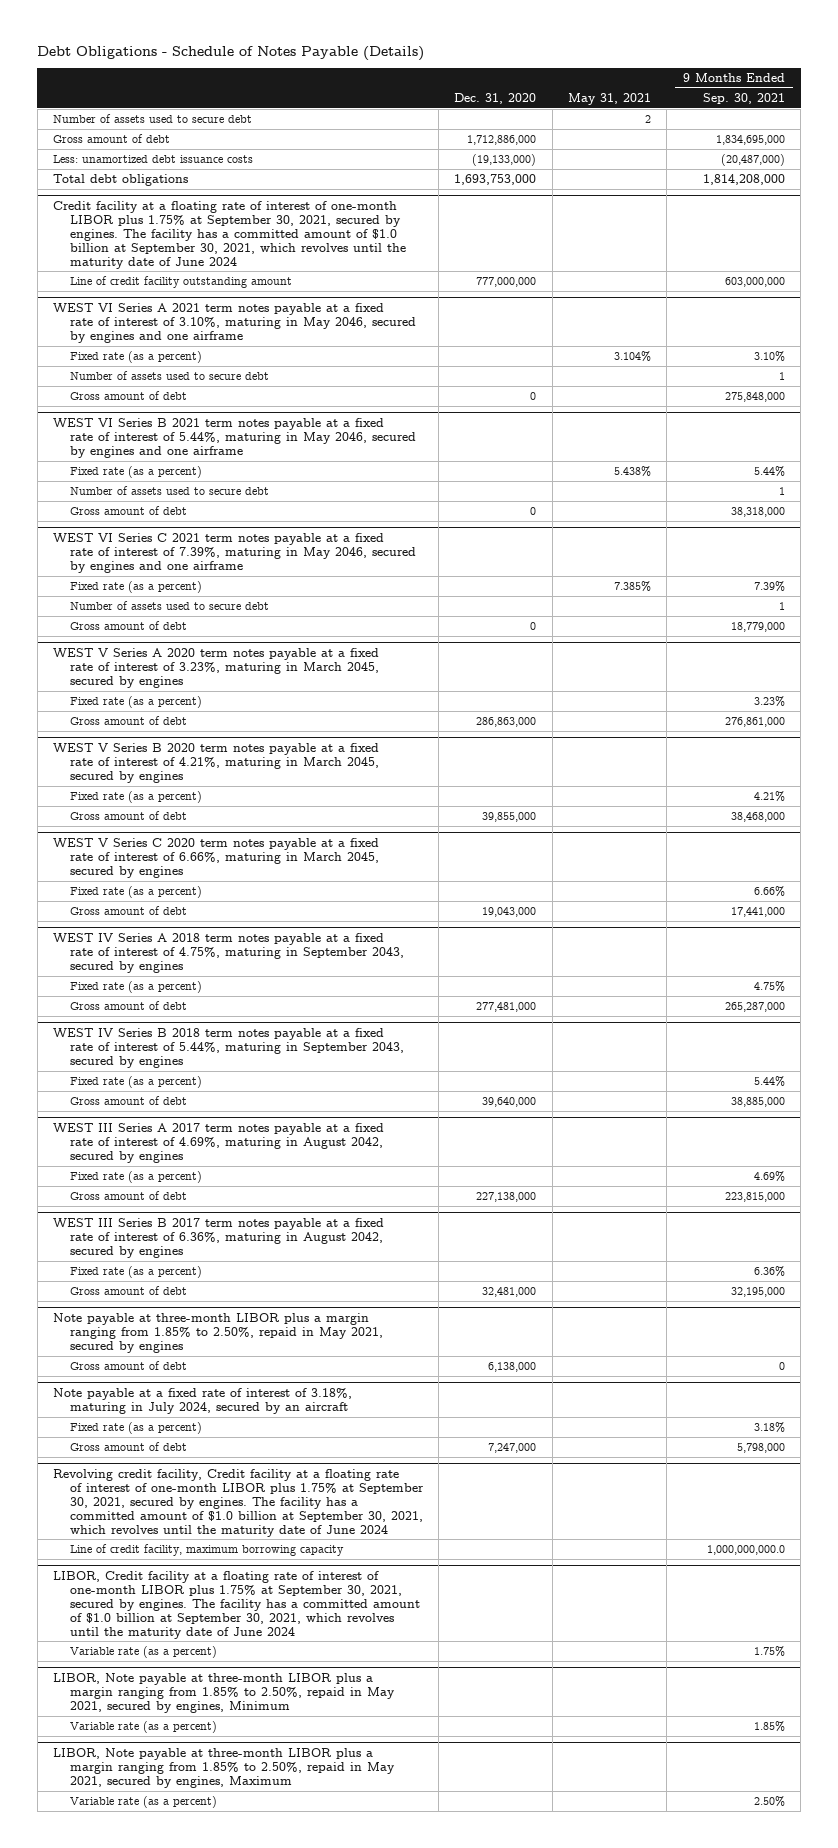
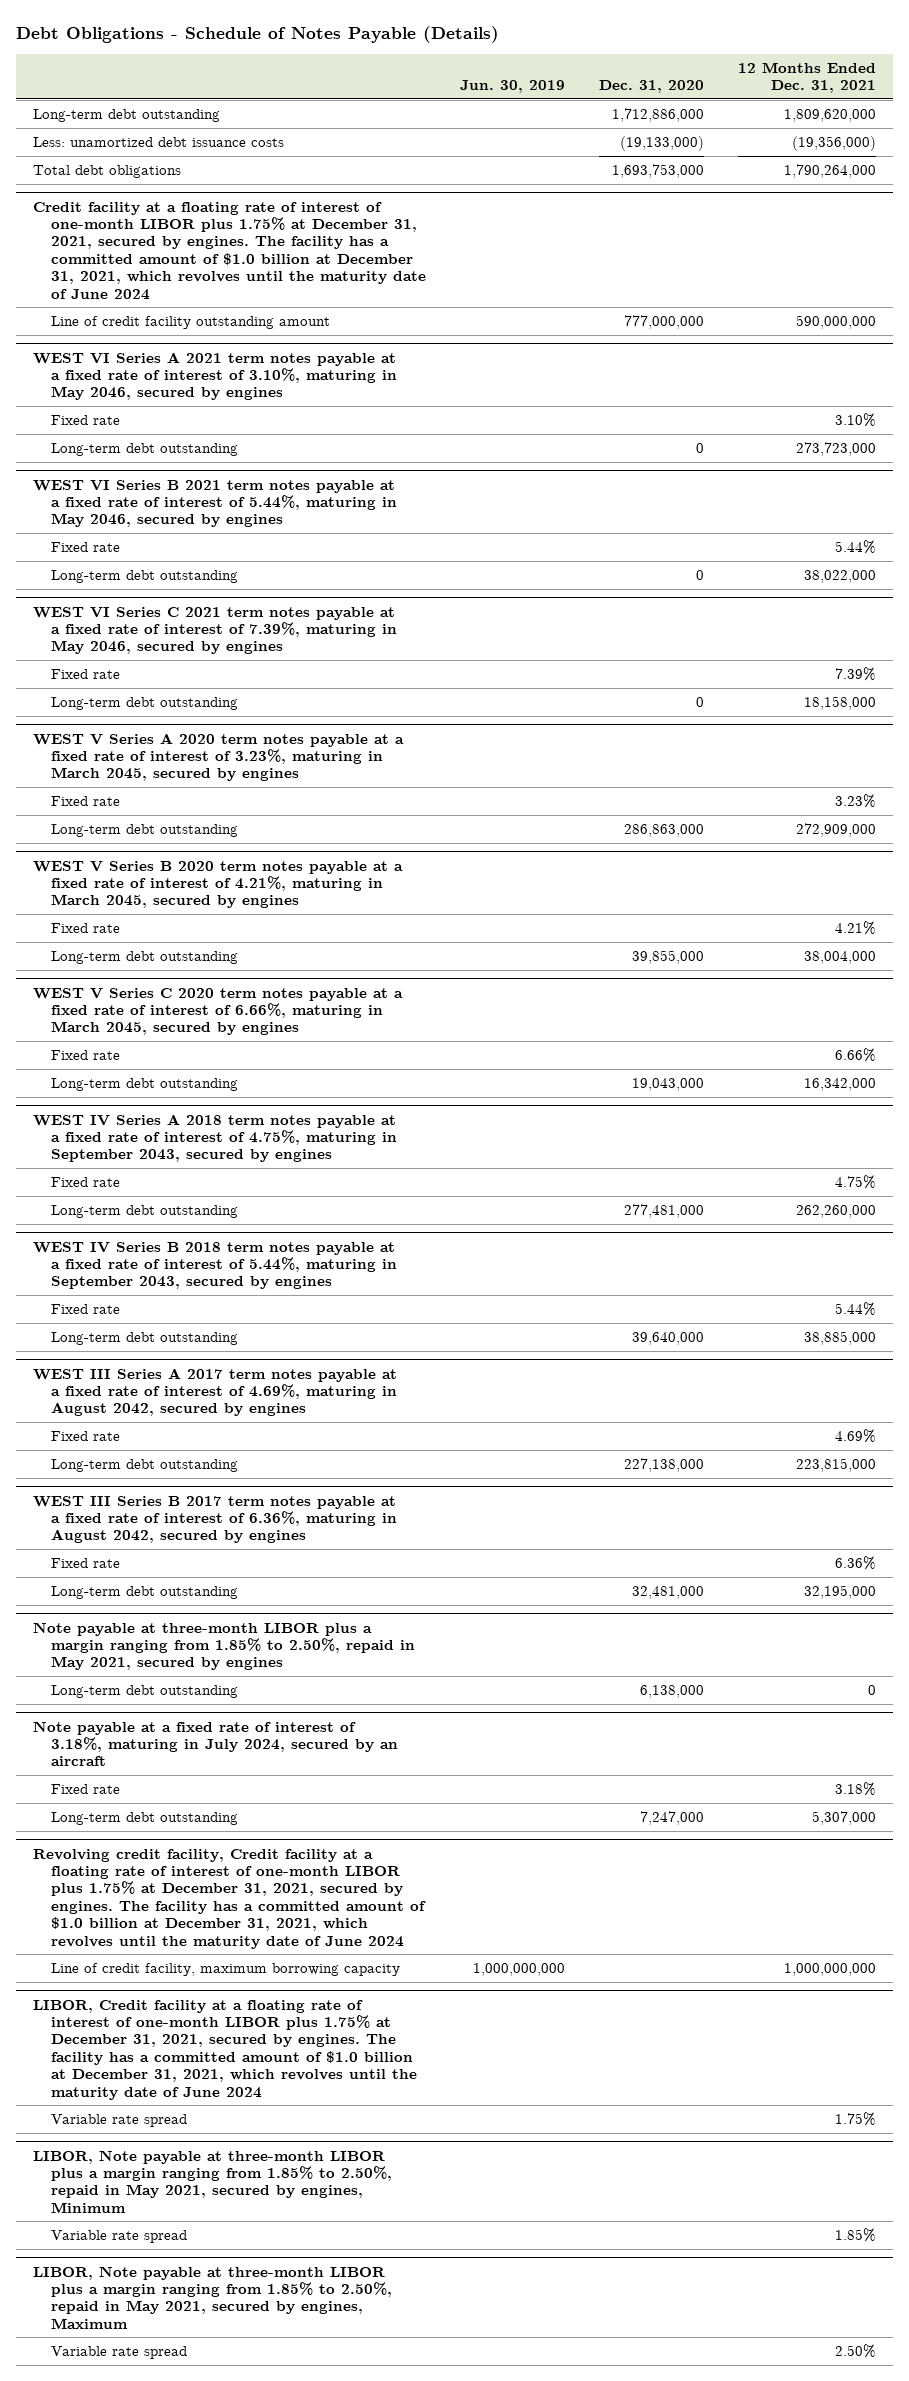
- | Dec. 31, 2020 | May 31, 2021 | 9 Months Ended Sep. 30, 2021
+ | Jun. 30, 2019 | Dec. 31, 2020 | 12 Months Ended Dec. 31, 2021
- Number of assets used to secure debt | | 2 |
- Gross amount of debt | 1,712,886,000 | | 1,834,695,000
+ Long-term debt outstanding | | 1,712,886,000 | 1,809,620,000
- Credit facility at a floating rate of interest of one-month LIBOR plus 1.75% at September 30, 2021, secured by engines. The facility has a committed amount of $1.0 billion at September 30, 2021, which revolves until the maturity date of June 2024
+ Credit facility at a floating rate of interest of one-month LIBOR plus 1.75% at December 31, 2021, secured by engines. The facility has a committed amount of $1.0 billion at December 31, 2021, which revolves until the maturity date of June 2024
- WEST VI Series A 2021 term notes payable at a fixed rate of interest of 3.10%, maturing in May 2046, secured by engines and one airframe
- Fixed rate (as a percent) | | 3.104% | 3.10%
- Number of assets used to secure debt | | | 1
- Gross amount of debt | 0 | | 275,848,000
- WEST VI Series B 2021 term notes payable at a fixed rate of interest of 5.44%, maturing in May 2046, secured by engines and one airframe
- Fixed rate (as a percent) | | 5.438% | 5.44%
- Number of assets used to secure debt | | | 1
- Gross amount of debt | 0 | | 38,318,000
- WEST VI Series C 2021 term notes payable at a fixed rate of interest of 7.39%, maturing in May 2046, secured by engines and one airframe
- Fixed rate (as a percent) | | 7.385% | 7.39%
- Number of assets used to secure debt | | | 1
- Gross amount of debt | 0 | | 18,779,000
+ WEST VI Series A 2021 term notes payable at a fixed rate of interest of 3.10%, maturing in May 2046, secured by engines
+ Fixed rate | | | 3.10%
+ Long-term debt outstanding | | 0 | 273,723,000
+ WEST VI Series B 2021 term notes payable at a fixed rate of interest of 5.44%, maturing in May 2046, secured by engines
+ Fixed rate | | | 5.44%
+ Long-term debt outstanding | | 0 | 38,022,000
+ WEST VI Series C 2021 term notes payable at a fixed rate of interest of 7.39%, maturing in May 2046, secured by engines
+ Fixed rate | | | 7.39%
+ Long-term debt outstanding | | 0 | 18,158,000
@ WEST V Series A 2020 term notes payable at a fixed rate of interest of 3.23%, maturing in March 2045, secured by engines
- Fixed rate (as a percent) | | | 3.23%
- Gross amount of debt | 286,863,000 | | 276,861,000
+ Fixed rate | | | 3.23%
+ Long-term debt outstanding | | 286,863,000 | 272,909,000
@ WEST V Series B 2020 term notes payable at a fixed rate of interest of 4.21%, maturing in March 2045, secured by engines
- Fixed rate (as a percent) | | | 4.21%
- Gross amount of debt | 39,855,000 | | 38,468,000
+ Fixed rate | | | 4.21%
+ Long-term debt outstanding | | 39,855,000 | 38,004,000
@ WEST V Series C 2020 term notes payable at a fixed rate of interest of 6.66%, maturing in March 2045, secured by engines
- Fixed rate (as a percent) | | | 6.66%
- Gross amount of debt | 19,043,000 | | 17,441,000
+ Fixed rate | | | 6.66%
+ Long-term debt outstanding | | 19,043,000 | 16,342,000
@ WEST IV Series A 2018 term notes payable at a fixed rate of interest of 4.75%, maturing in September 2043, secured by engines
- Fixed rate (as a percent) | | | 4.75%
- Gross amount of debt | 277,481,000 | | 265,287,000
+ Fixed rate | | | 4.75%
+ Long-term debt outstanding | | 277,481,000 | 262,260,000
@ WEST IV Series B 2018 term notes payable at a fixed rate of interest of 5.44%, maturing in September 2043, secured by engines
- Fixed rate (as a percent) | | | 5.44%
- Gross amount of debt | 39,640,000 | | 38,885,000
+ Fixed rate | | | 5.44%
+ Long-term debt outstanding | | 39,640,000 | 38,885,000
@ WEST III Series A 2017 term notes payable at a fixed rate of interest of 4.69%, maturing in August 2042, secured by engines
- Fixed rate (as a percent) | | | 4.69%
- Gross amount of debt | 227,138,000 | | 223,815,000
+ Fixed rate | | | 4.69%
+ Long-term debt outstanding | | 227,138,000 | 223,815,000
@ WEST III Series B 2017 term notes payable at a fixed rate of interest of 6.36%, maturing in August 2042, secured by engines
- Fixed rate (as a percent) | | | 6.36%
- Gross amount of debt | 32,481,000 | | 32,195,000
+ Fixed rate | | | 6.36%
+ Long-term debt outstanding | | 32,481,000 | 32,195,000
@ Note payable at three-month LIBOR plus a margin ranging from 1.85% to 2.50%, repaid in May 2021, secured by engines
- Gross amount of debt | 6,138,000 | | 0
+ Long-term debt outstanding | | 6,138,000 | 0
@ Note payable at a fixed rate of interest of 3.18%, maturing in July 2024, secured by an aircraft
- Fixed rate (as a percent) | | | 3.18%
- Gross amount of debt | 7,247,000 | | 5,798,000
- Revolving credit facility, Credit facility at a floating rate of interest of one-month LIBOR plus 1.75% at September 30, 2021, secured by engines. The facility has a committed amount of $1.0 billion at September 30, 2021, which revolves until the maturity date of June 2024
@ Note payable at a fixed rate of interest of 3.18%, maturing in July 2024, secured by an aircraft
+ Fixed rate | | | 3.18%
+ Long-term debt outstanding | | 7,247,000 | 5,307,000
+ Revolving credit facility, Credit facility at a floating rate of interest of one-month LIBOR plus 1.75% at December 31, 2021, secured by engines. The facility has a committed amount of $1.0 billion at December 31, 2021, which revolves until the maturity date of June 2024
- LIBOR, Credit facility at a floating rate of interest of one-month LIBOR plus 1.75% at September 30, 2021, secured by engines. The facility has a committed amount of $1.0 billion at September 30, 2021, which revolves until the maturity date of June 2024
- Variable rate (as a percent) | | | 1.75%
+ LIBOR, Credit facility at a floating rate of interest of one-month LIBOR plus 1.75% at December 31, 2021, secured by engines. The facility has a committed amount of $1.0 billion at December 31, 2021, which revolves until the maturity date of June 2024
+ Variable rate spread | | | 1.75%
@ LIBOR, Note payable at three-month LIBOR plus a margin ranging from 1.85% to 2.50%, repaid in May 2021, secured by engines, Minimum
- Variable rate (as a percent) | | | 1.85%
+ Variable rate spread | | | 1.85%
@ LIBOR, Note payable at three-month LIBOR plus a margin ranging from 1.85% to 2.50%, repaid in May 2021, secured by engines, Maximum
- Variable rate (as a percent) | | | 2.50%
+ Variable rate spread | | | 2.50%

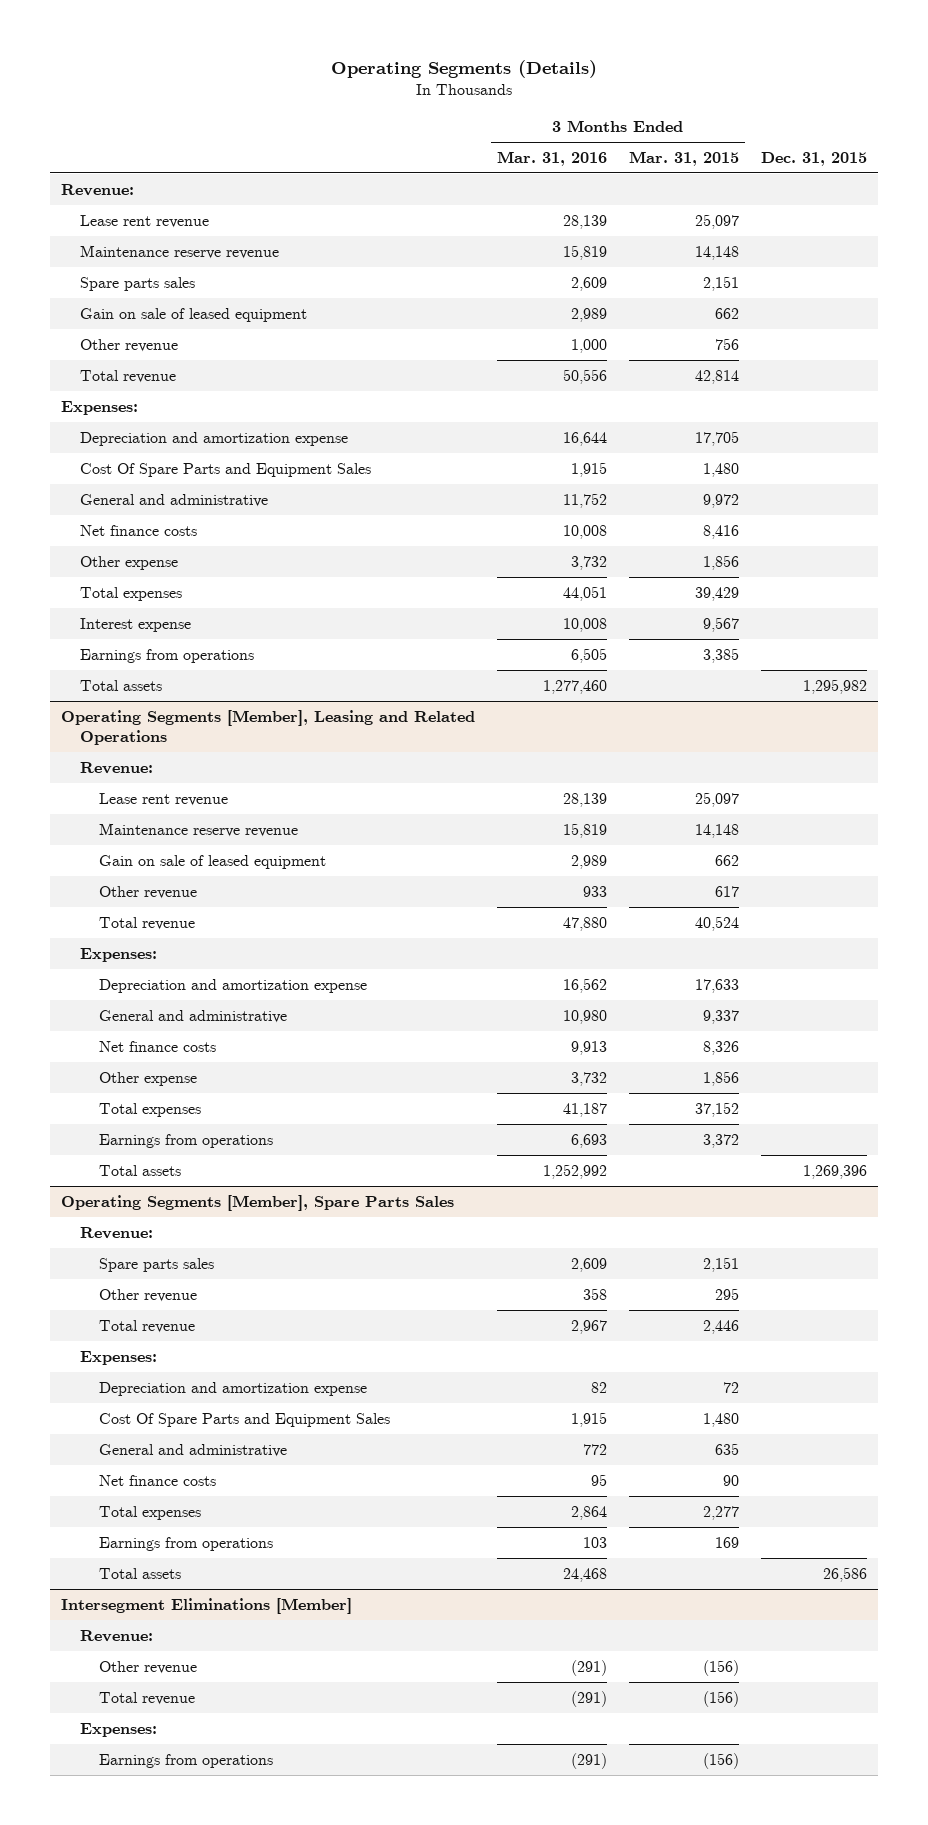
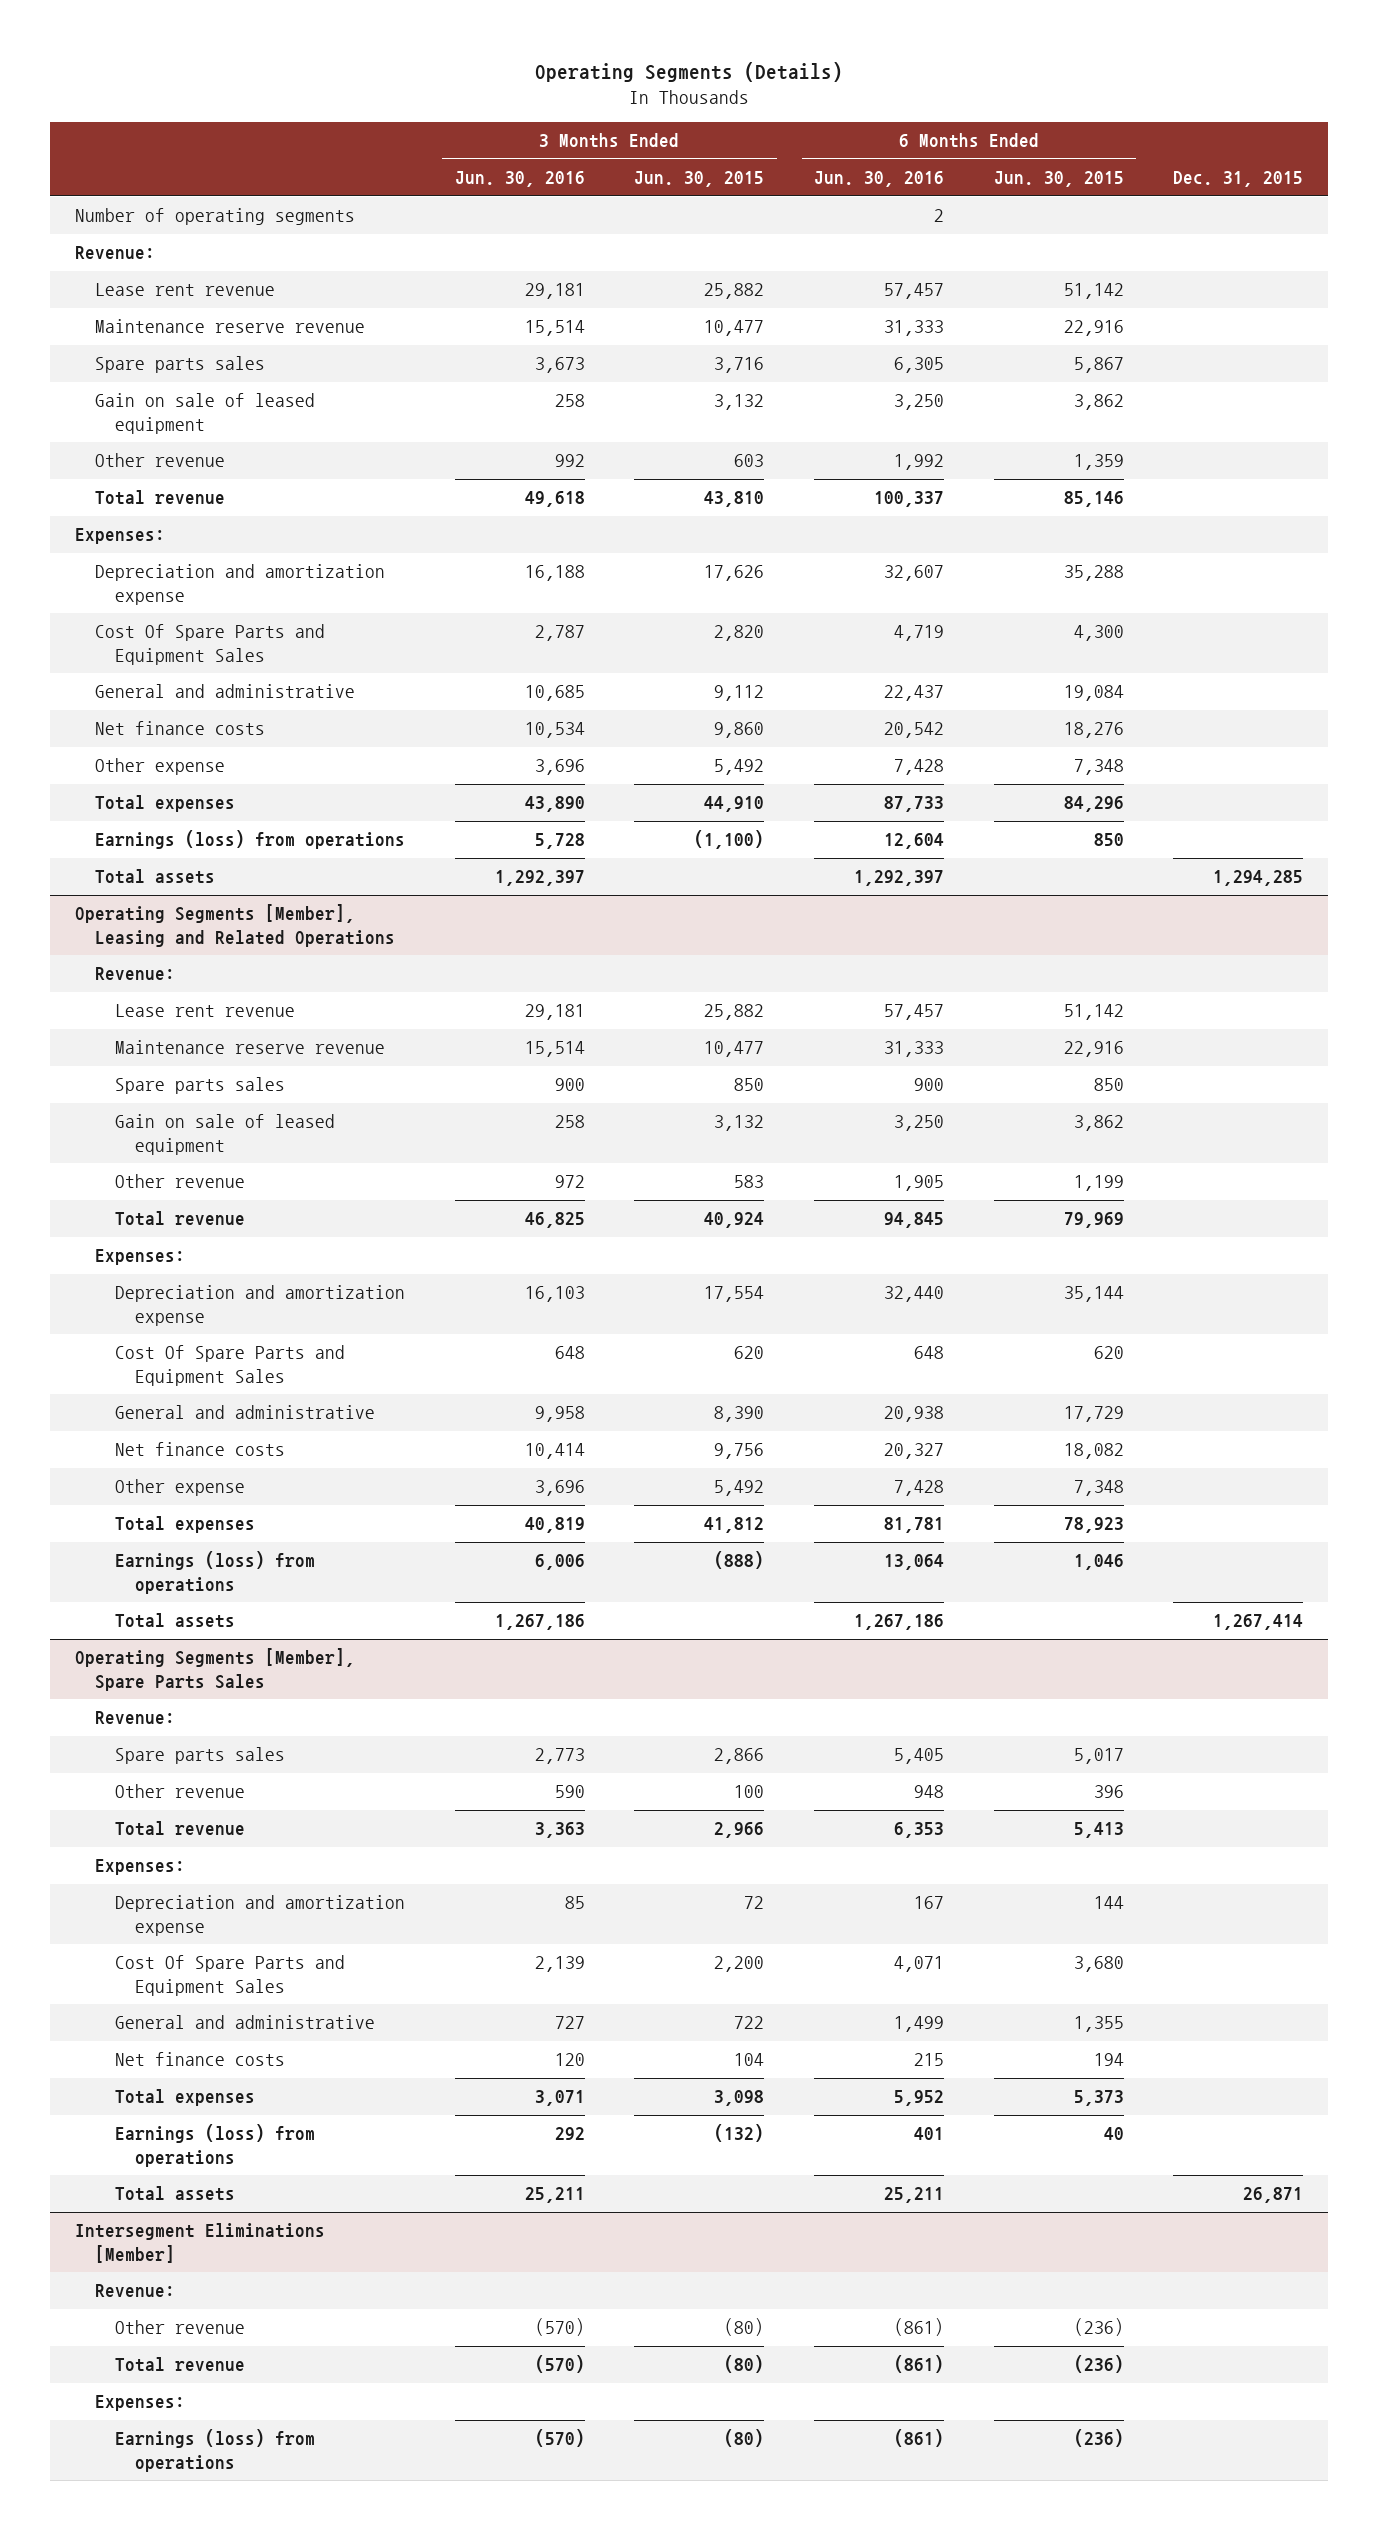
- | 3 Months Ended Mar. 31, 2016 | 3 Months Ended Mar. 31, 2015 | Dec. 31, 2015
+ | 3 Months Ended Jun. 30, 2016 | 3 Months Ended Jun. 30, 2015 | 6 Months Ended Jun. 30, 2016 | 6 Months Ended Jun. 30, 2015 | Dec. 31, 2015
+ Number of operating segments | | | 2 | |
- Interest expense | 10,008 | 9,567 |
- Earnings from operations | 6,505 | 3,385 |
- Total assets | 1,277,460 | | 1,295,982
+ Earnings (loss) from operations | 5,728 | (1,100) | 12,604 | 850 |
+ Total assets | 1,292,397 | | 1,292,397 | | 1,294,285
@ Operating Segments [Member], Leasing and Related Operations
+ Spare parts sales | 900 | 850 | 900 | 850 |
+ Cost Of Spare Parts and Equipment Sales | 648 | 620 | 648 | 620 |
- Earnings from operations | 6,693 | 3,372 |
- Total assets | 1,252,992 | | 1,269,396
+ Earnings (loss) from operations | 6,006 | (888) | 13,064 | 1,046 |
+ Total assets | 1,267,186 | | 1,267,186 | | 1,267,414
@ Operating Segments [Member], Spare Parts Sales
- Earnings from operations | 103 | 169 |
- Total assets | 24,468 | | 26,586
+ Earnings (loss) from operations | 292 | (132) | 401 | 40 |
+ Total assets | 25,211 | | 25,211 | | 26,871
@ Intersegment Eliminations [Member]
- Earnings from operations | (291) | (156) |
+ Earnings (loss) from operations | (570) | (80) | (861) | (236) |

